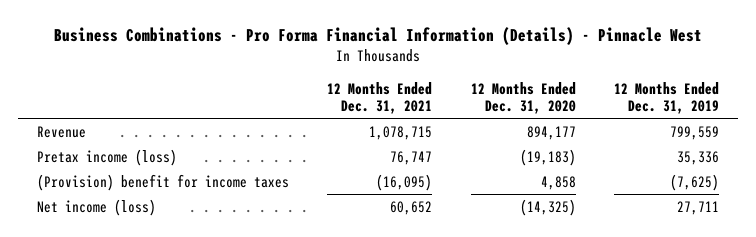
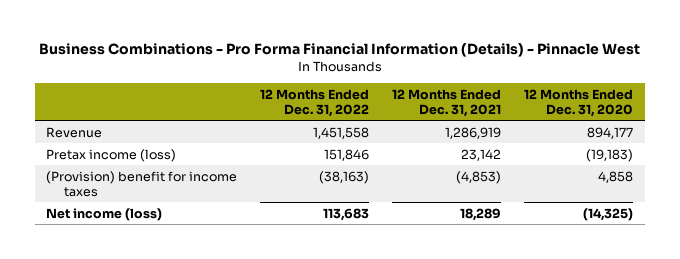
- | 12 Months Ended Dec. 31, 2021 | 12 Months Ended Dec. 31, 2020 | 12 Months Ended Dec. 31, 2019
+ | 12 Months Ended Dec. 31, 2022 | 12 Months Ended Dec. 31, 2021 | 12 Months Ended Dec. 31, 2020
- Revenue | 1,078,715 | 894,177 | 799,559
- Pretax income (loss) | 76,747 | (19,183) | 35,336
- (Provision) benefit for income taxes | (16,095) | 4,858 | (7,625)
- Net income (loss) | 60,652 | (14,325) | 27,711
+ Revenue | 1,451,558 | 1,286,919 | 894,177
+ Pretax income (loss) | 151,846 | 23,142 | (19,183)
+ (Provision) benefit for income taxes | (38,163) | (4,853) | 4,858
+ Net income (loss) | 113,683 | 18,289 | (14,325)

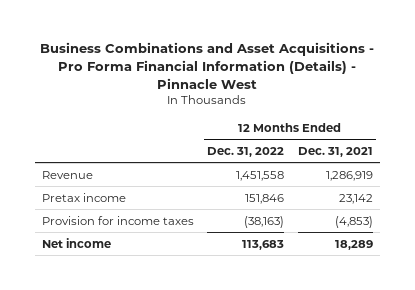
- Business Combinations - Pro Forma Financial Information (Details) - Pinnacle West
+ Business Combinations and Asset Acquisitions - Pro Forma Financial Information (Details) - Pinnacle West
- | 12 Months Ended Dec. 31, 2022 | 12 Months Ended Dec. 31, 2021 | 12 Months Ended Dec. 31, 2020
+ | 12 Months Ended Dec. 31, 2022 | 12 Months Ended Dec. 31, 2021
- Pretax income (loss) | 151,846 | 23,142 | (19,183)
- (Provision) benefit for income taxes | (38,163) | (4,853) | 4,858
- Net income (loss) | 113,683 | 18,289 | (14,325)
+ Pretax income | 151,846 | 23,142
+ Provision for income taxes | (38,163) | (4,853)
+ Net income | 113,683 | 18,289

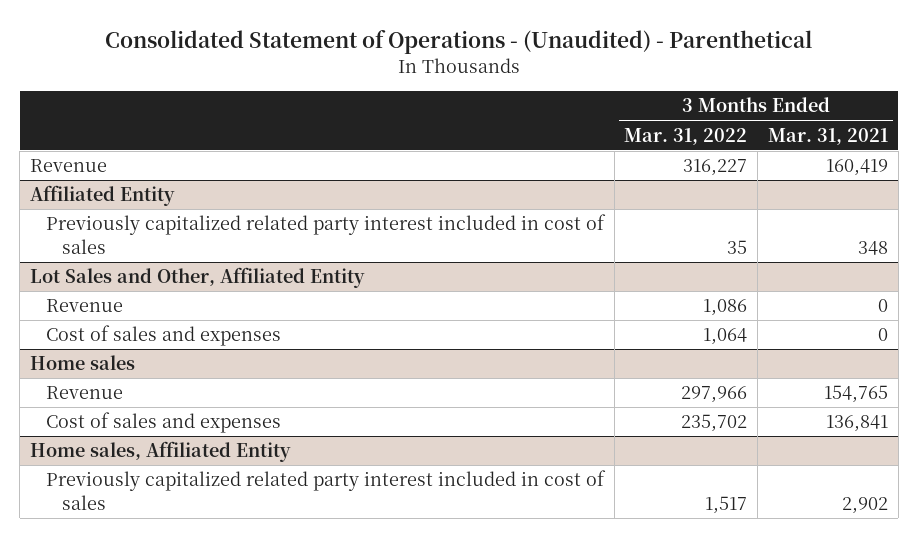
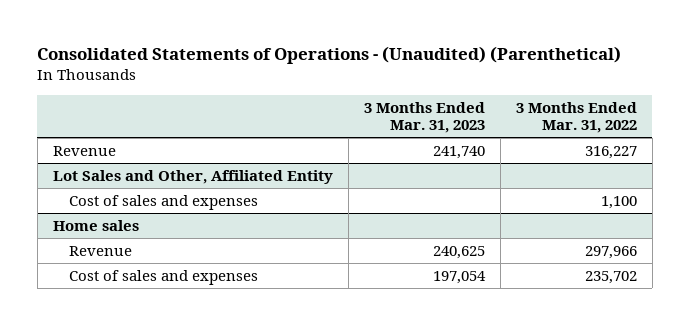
- Consolidated Statement of Operations - (Unaudited) - Parenthetical
+ Consolidated Statements of Operations - (Unaudited) (Parenthetical)
- | 3 Months Ended Mar. 31, 2022 | 3 Months Ended Mar. 31, 2021
+ | 3 Months Ended Mar. 31, 2023 | 3 Months Ended Mar. 31, 2022
- Affiliated Entity
- Previously capitalized related party interest included in cost of sales | 35 | 348
@ Lot Sales and Other, Affiliated Entity
- Revenue | 1,086 | 0
- Cost of sales and expenses | 1,064 | 0
+ Cost of sales and expenses | | 1,100
- Home sales, Affiliated Entity
- Previously capitalized related party interest included in cost of sales | 1,517 | 2,902

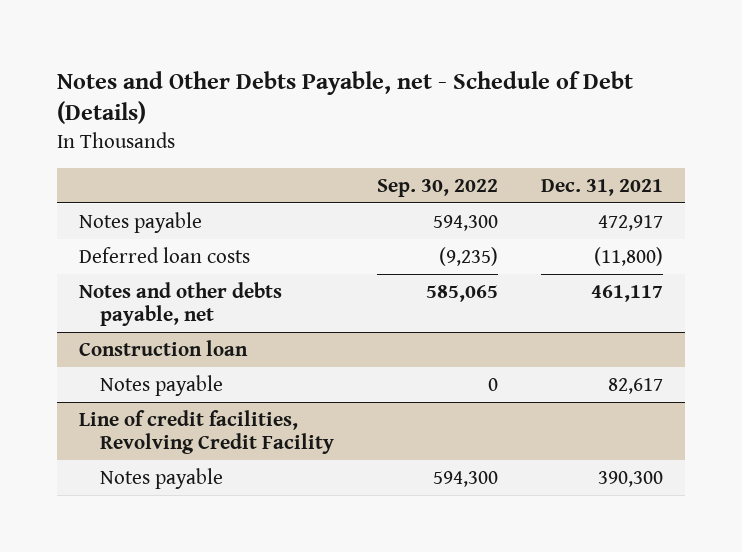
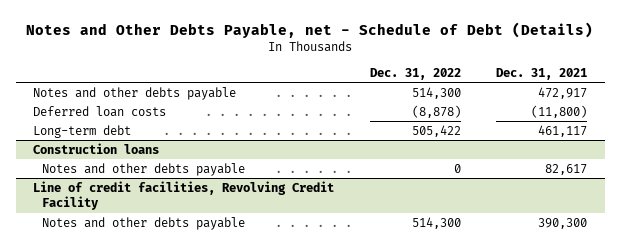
- | Sep. 30, 2022 | Dec. 31, 2021
+ | Dec. 31, 2022 | Dec. 31, 2021
- Notes payable | 594,300 | 472,917
+ Notes and other debts payable | 514,300 | 472,917
- Notes and other debts payable, net | 585,065 | 461,117
- Construction loan
- Notes payable | 0 | 82,617
+ Long-term debt | 505,422 | 461,117
+ Construction loans
+ Notes and other debts payable | 0 | 82,617
@ Line of credit facilities, Revolving Credit Facility
- Notes payable | 594,300 | 390,300
+ Notes and other debts payable | 514,300 | 390,300

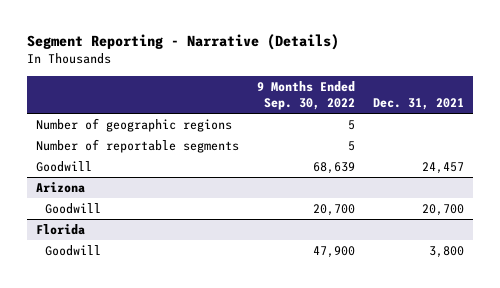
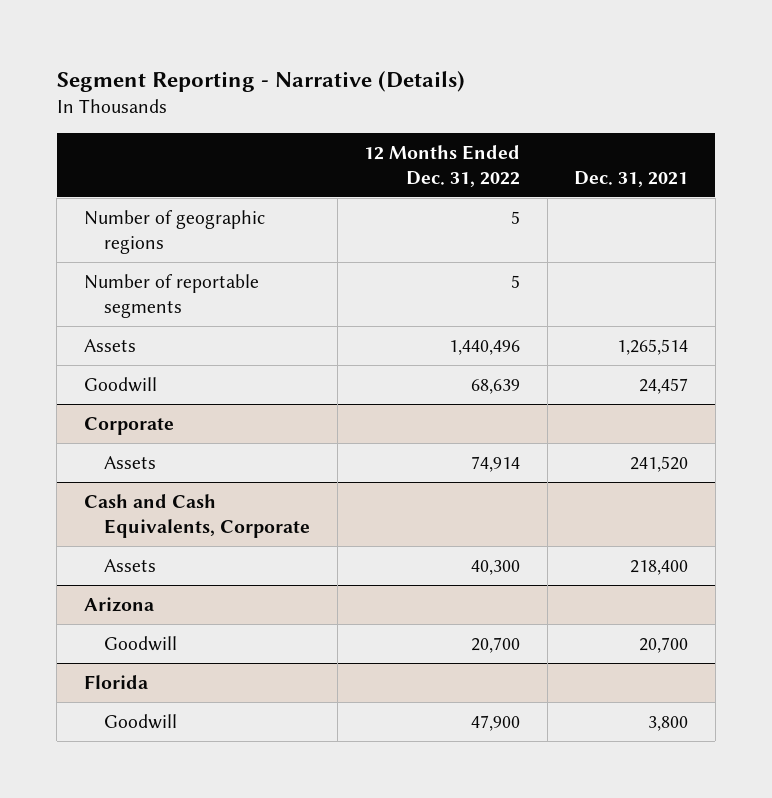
- | 9 Months Ended Sep. 30, 2022 | Dec. 31, 2021
+ | 12 Months Ended Dec. 31, 2022 | Dec. 31, 2021
+ Assets | 1,440,496 | 1,265,514
+ Corporate
+ Assets | 74,914 | 241,520
+ Cash and Cash Equivalents, Corporate
+ Assets | 40,300 | 218,400

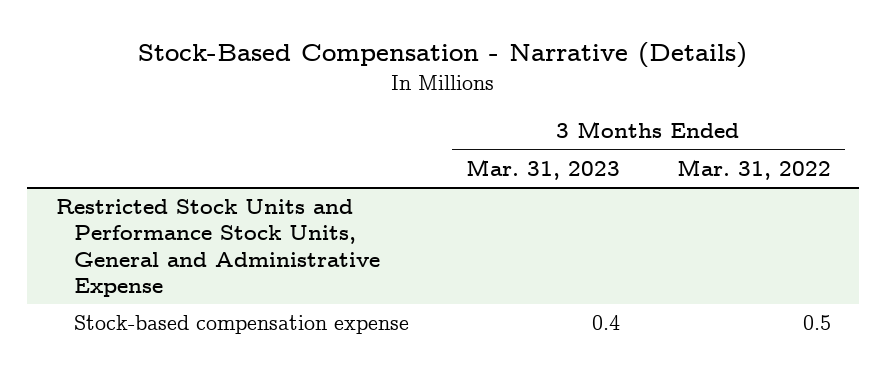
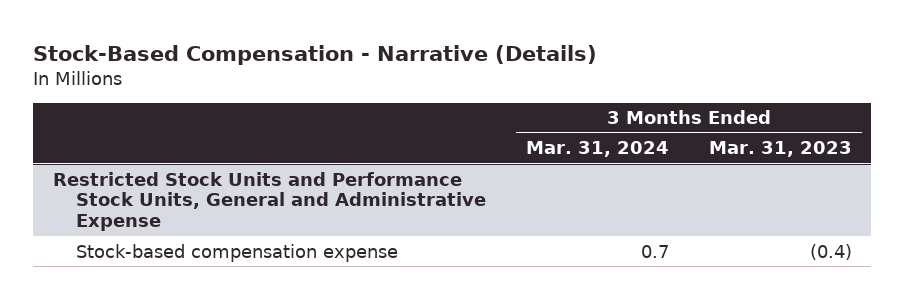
- | 3 Months Ended Mar. 31, 2023 | 3 Months Ended Mar. 31, 2022
+ | 3 Months Ended Mar. 31, 2024 | 3 Months Ended Mar. 31, 2023
@ Restricted Stock Units and Performance Stock Units, General and Administrative Expense
- Stock-based compensation expense | 0.4 | 0.5
+ Stock-based compensation expense | 0.7 | (0.4)

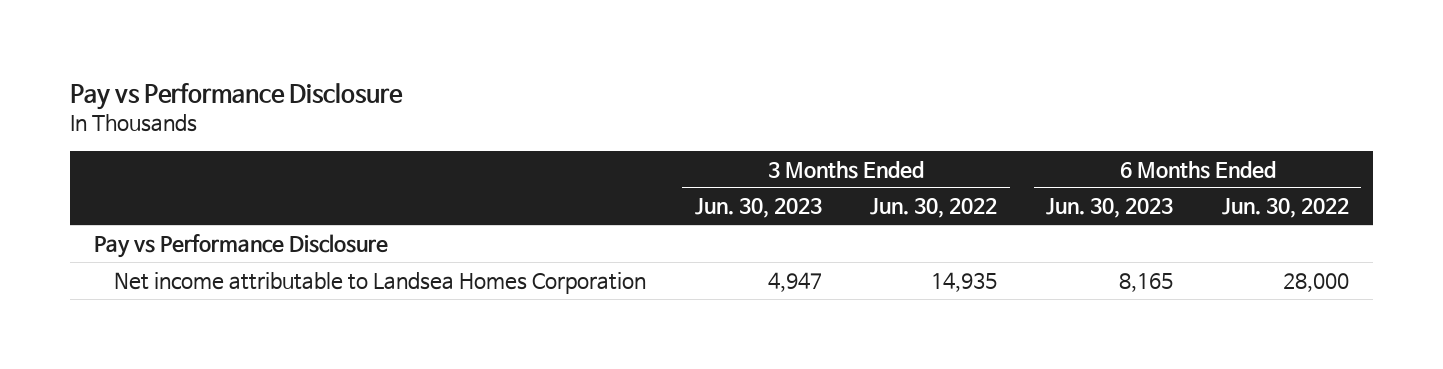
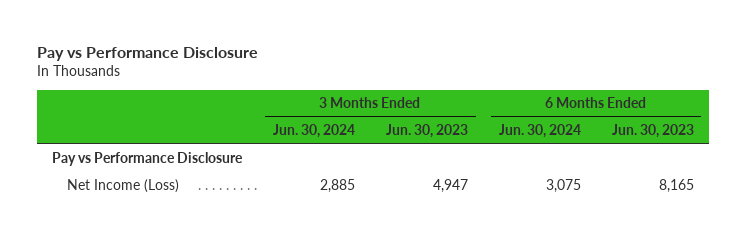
- | 3 Months Ended Jun. 30, 2023 | 3 Months Ended Jun. 30, 2022 | 6 Months Ended Jun. 30, 2023 | 6 Months Ended Jun. 30, 2022
+ | 3 Months Ended Jun. 30, 2024 | 3 Months Ended Jun. 30, 2023 | 6 Months Ended Jun. 30, 2024 | 6 Months Ended Jun. 30, 2023
- Net income attributable to Landsea Homes Corporation | 4,947 | 14,935 | 8,165 | 28,000
+ Net Income (Loss) | 2,885 | 4,947 | 3,075 | 8,165

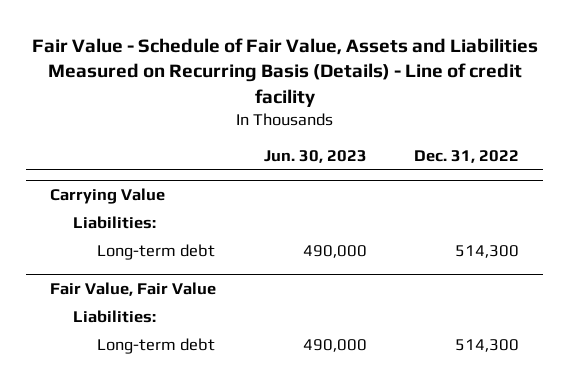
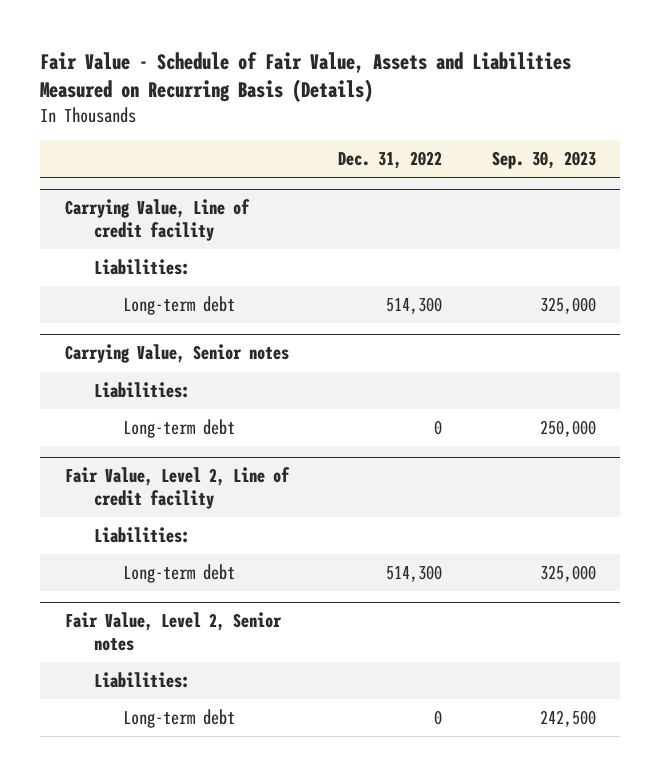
- Fair Value - Schedule of Fair Value, Assets and Liabilities Measured on Recurring Basis (Details) - Line of credit facility
+ Fair Value - Schedule of Fair Value, Assets and Liabilities Measured on Recurring Basis (Details)
- | Jun. 30, 2023 | Dec. 31, 2022
+ | Dec. 31, 2022 | Sep. 30, 2023
- Carrying Value
+ Carrying Value, Line of credit facility
- Fair Value, Fair Value
+ Carrying Value, Senior notes
+ Long-term debt | 0 | 250,000
+ Fair Value, Level 2, Line of credit facility
+ Liabilities:
+ Fair Value, Level 2, Senior notes
+ Liabilities:
+ Long-term debt | 0 | 242,500

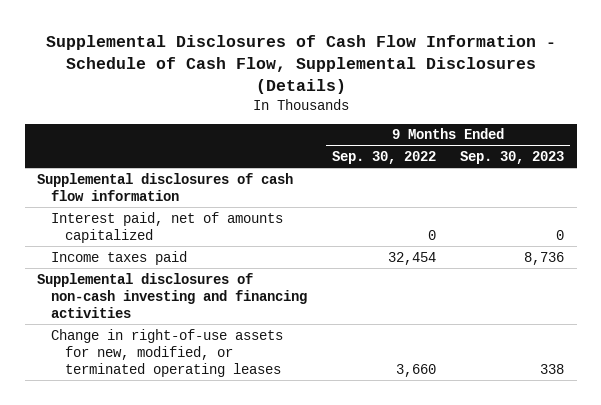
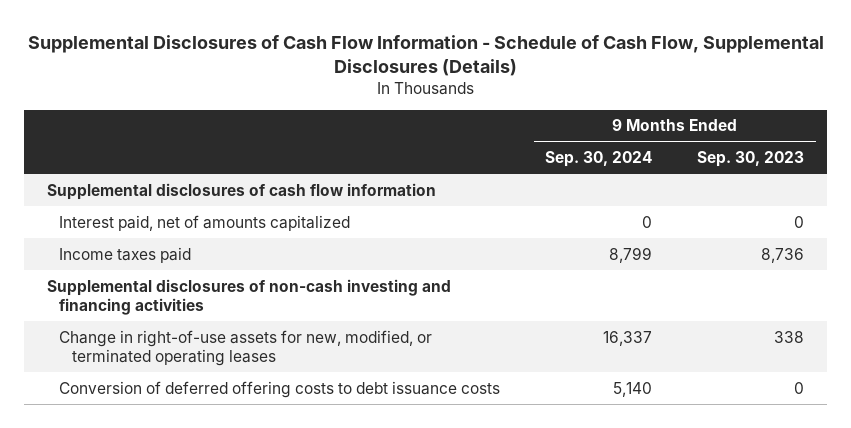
- | 9 Months Ended Sep. 30, 2022 | 9 Months Ended Sep. 30, 2023
+ | 9 Months Ended Sep. 30, 2024 | 9 Months Ended Sep. 30, 2023
+ Conversion of deferred offering costs to debt issuance costs | 5,140 | 0

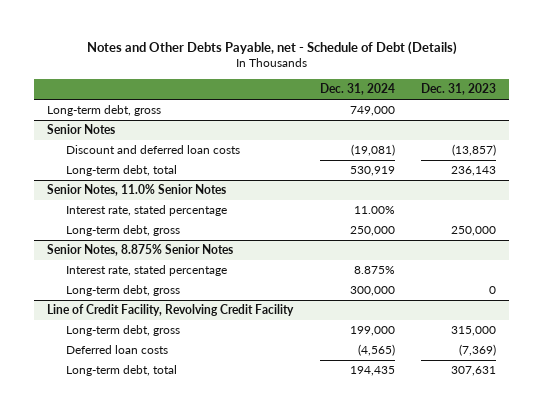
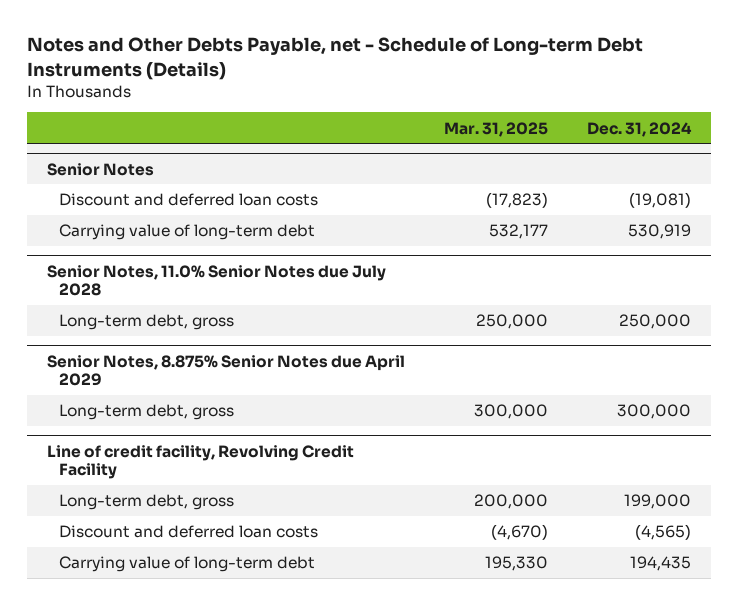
- Notes and Other Debts Payable, net - Schedule of Debt (Details)
+ Notes and Other Debts Payable, net - Schedule of Long-term Debt Instruments (Details)
- | Dec. 31, 2024 | Dec. 31, 2023
+ | Mar. 31, 2025 | Dec. 31, 2024
- Long-term debt, gross | 749,000 |
@ Senior Notes
- Long-term debt, total | 530,919 | 236,143
- Senior Notes, 11.0% Senior Notes
- Interest rate, stated percentage | 11.00% |
@ Senior Notes
+ Carrying value of long-term debt | 532,177 | 530,919
+ Senior Notes, 11.0% Senior Notes due July 2028
- Senior Notes, 8.875% Senior Notes
- Interest rate, stated percentage | 8.875% |
+ Senior Notes, 8.875% Senior Notes due April 2029
- Line of Credit Facility, Revolving Credit Facility
+ Line of credit facility, Revolving Credit Facility
- Deferred loan costs | (4,565) | (7,369)
- Long-term debt, total | 194,435 | 307,631
+ Discount and deferred loan costs | (4,670) | (4,565)
+ Carrying value of long-term debt | 195,330 | 194,435

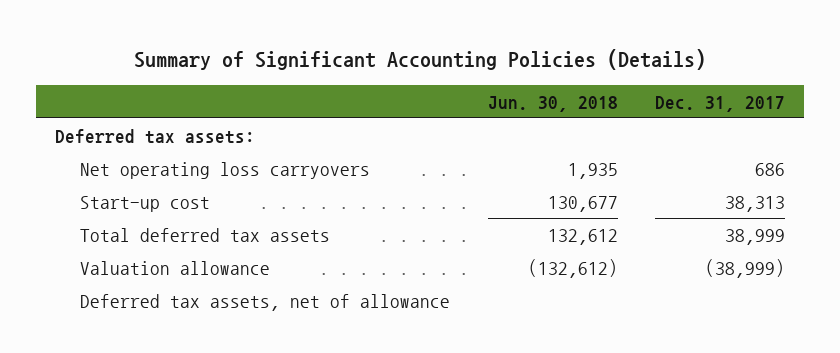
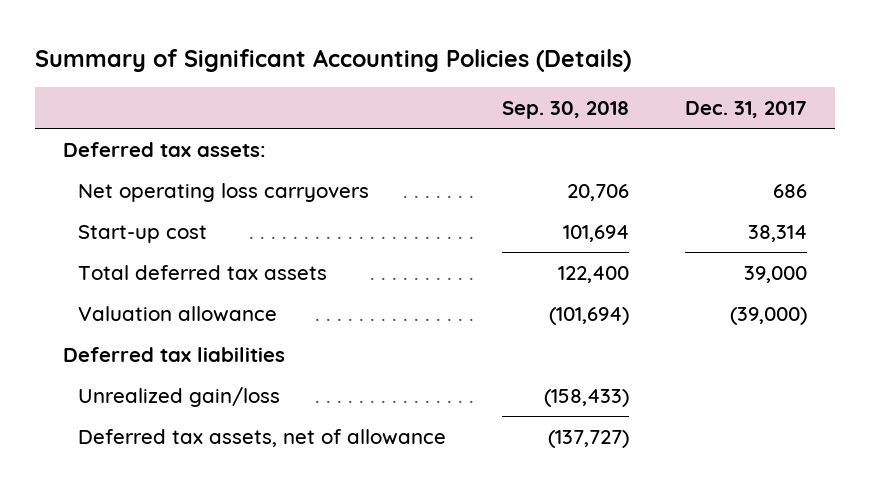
- | Jun. 30, 2018 | Dec. 31, 2017
+ | Sep. 30, 2018 | Dec. 31, 2017
- Start-up cost | 130,677 | 38,313
- Total deferred tax assets | 132,612 | 38,999
- Valuation allowance | (132,612) | (38,999)
+ Start-up cost | 101,694 | 38,314
+ Total deferred tax assets | 122,400 | 39,000
+ Valuation allowance | (101,694) | (39,000)
+ Deferred tax liabilities
+ Unrealized gain/loss | (158,433) |

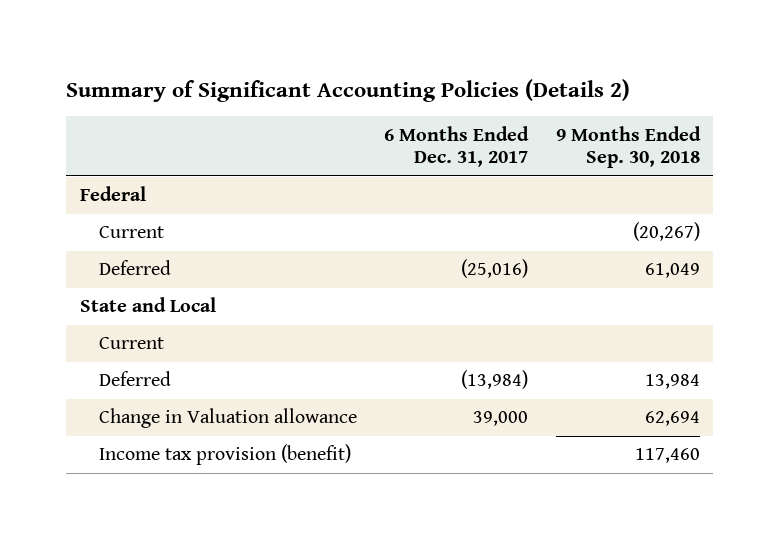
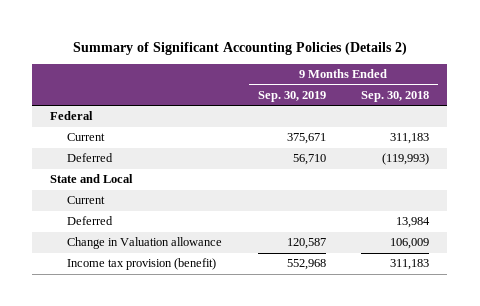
- | 6 Months Ended Dec. 31, 2017 | 9 Months Ended Sep. 30, 2018
+ | 9 Months Ended Sep. 30, 2019 | 9 Months Ended Sep. 30, 2018
- Current | | (20,267)
- Deferred | (25,016) | 61,049
+ Current | 375,671 | 311,183
+ Deferred | 56,710 | (119,993)
- Change in Valuation allowance | 39,000 | 62,694
- Income tax provision (benefit) | | 117,460
+ Change in Valuation allowance | 120,587 | 106,009
+ Income tax provision (benefit) | 552,968 | 311,183

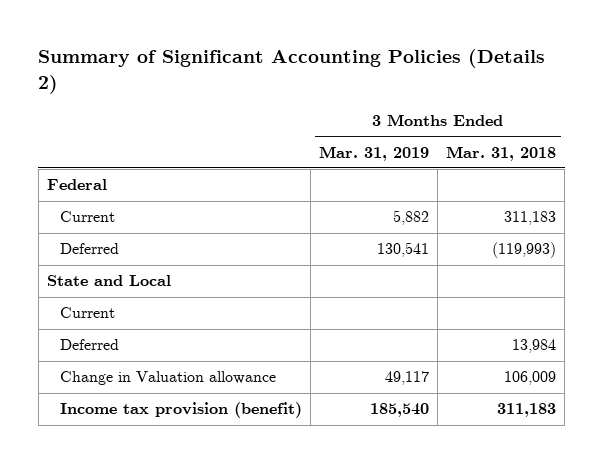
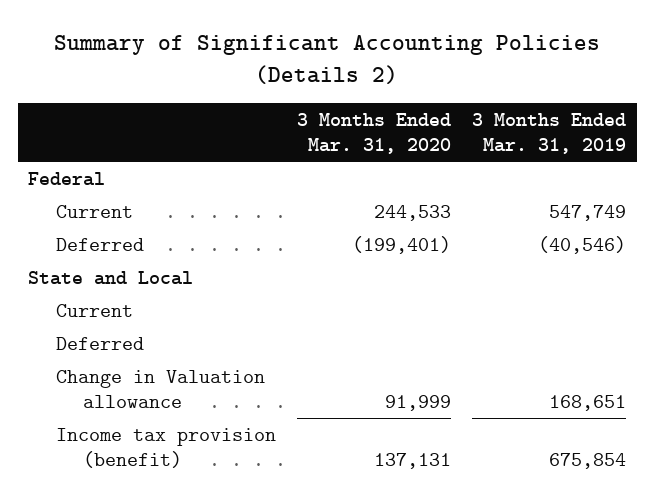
- | 3 Months Ended Mar. 31, 2019 | 3 Months Ended Mar. 31, 2018
+ | 3 Months Ended Mar. 31, 2020 | 3 Months Ended Mar. 31, 2019
- Current | 5,882 | 311,183
- Deferred | 130,541 | (119,993)
+ Current | 244,533 | 547,749
+ Deferred | (199,401) | (40,546)
- Change in Valuation allowance | 49,117 | 106,009
- Income tax provision (benefit) | 185,540 | 311,183
+ Change in Valuation allowance | 91,999 | 168,651
+ Income tax provision (benefit) | 137,131 | 675,854

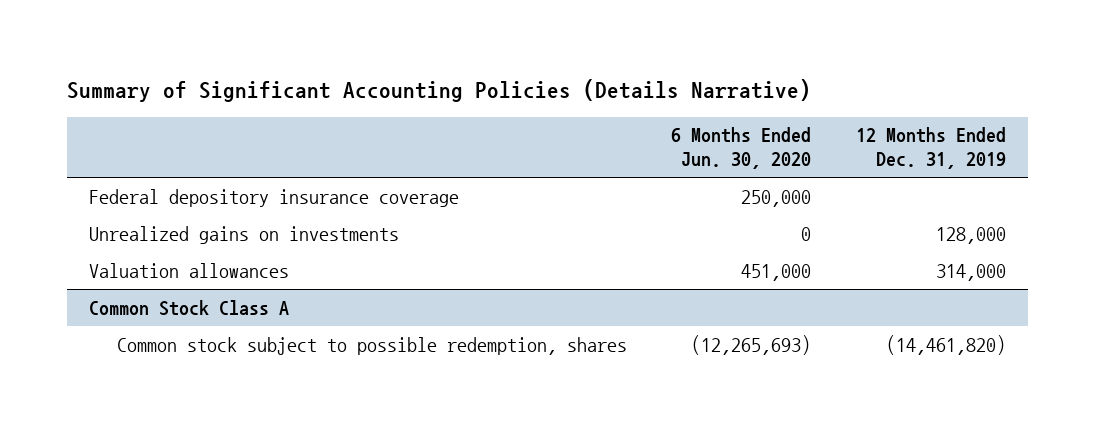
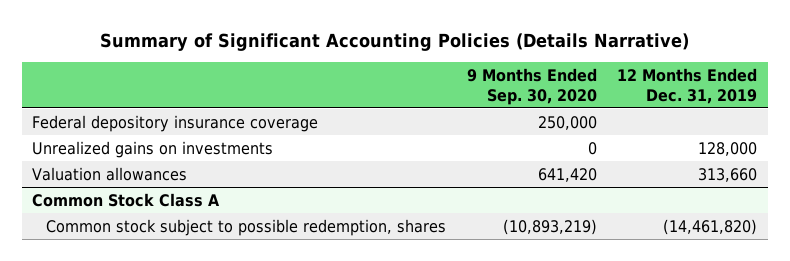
- | 6 Months Ended Jun. 30, 2020 | 12 Months Ended Dec. 31, 2019
+ | 9 Months Ended Sep. 30, 2020 | 12 Months Ended Dec. 31, 2019
- Valuation allowances | 451,000 | 314,000
+ Valuation allowances | 641,420 | 313,660

